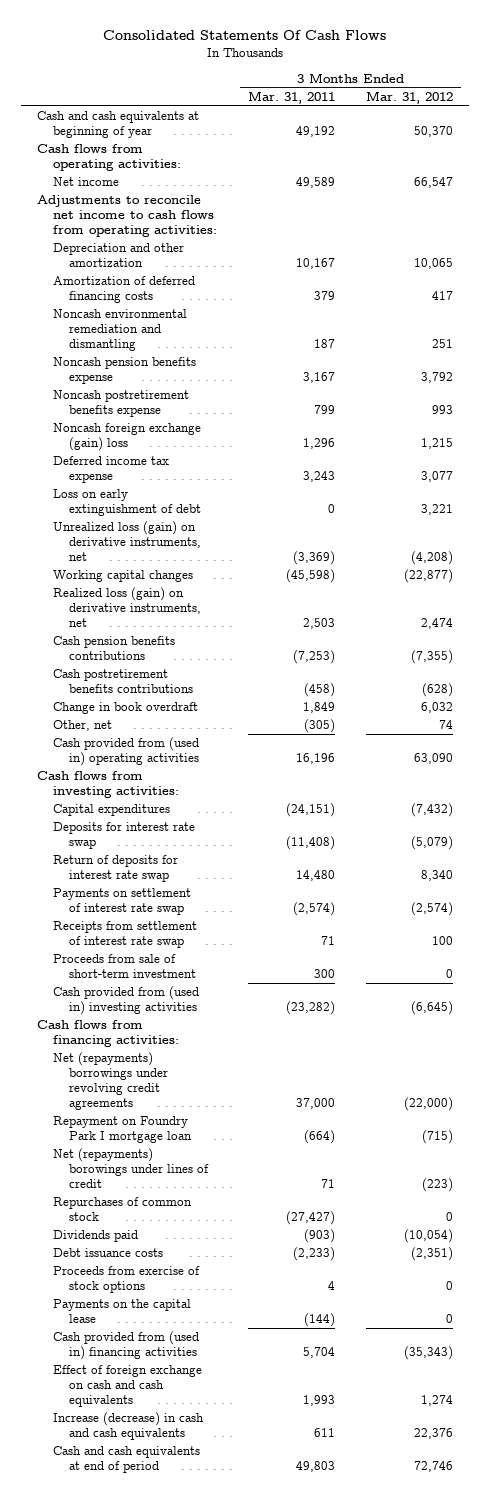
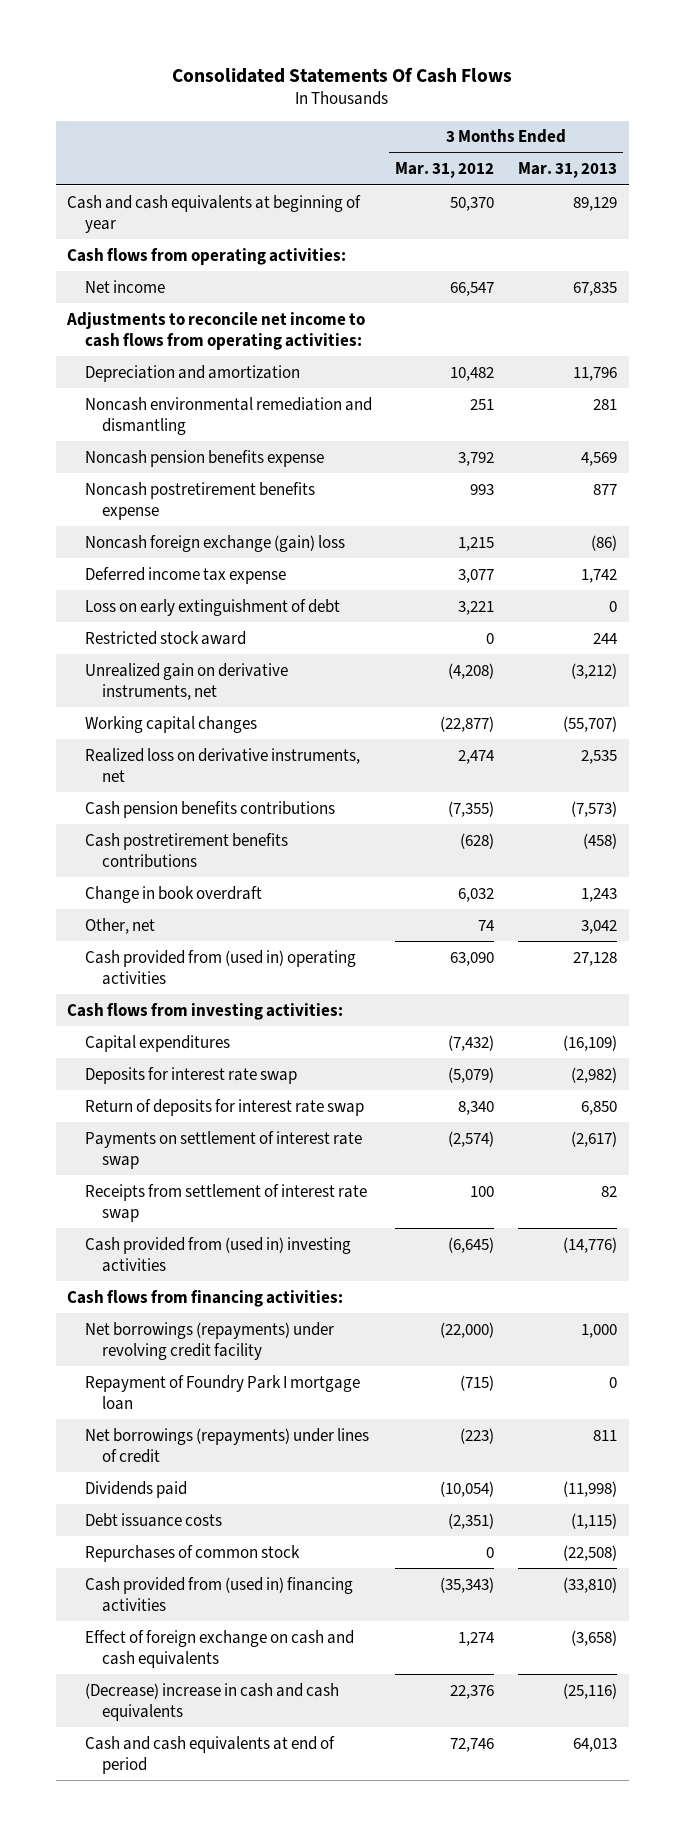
- | 3 Months Ended Mar. 31, 2011 | 3 Months Ended Mar. 31, 2012
+ | 3 Months Ended Mar. 31, 2012 | 3 Months Ended Mar. 31, 2013
- Depreciation and other amortization | 10,167 | 10,065
- Amortization of deferred financing costs | 379 | 417
+ Depreciation and amortization | 10,482 | 11,796
- Unrealized loss (gain) on derivative instruments, net | (3,369) | (4,208)
+ Restricted stock award | 0 | 244
+ Unrealized gain on derivative instruments, net | (4,208) | (3,212)
- Realized loss (gain) on derivative instruments, net | 2,503 | 2,474
+ Realized loss on derivative instruments, net | 2,474 | 2,535
- Proceeds from sale of short-term investment | 300 | 0
- Net (repayments) borrowings under revolving credit agreements | 37,000 | (22,000)
- Repayment on Foundry Park I mortgage loan | (664) | (715)
- Net (repayments) borowings under lines of credit | 71 | (223)
+ Net borrowings (repayments) under revolving credit facility | (22,000) | 1,000
+ Repayment of Foundry Park I mortgage loan | (715) | 0
+ Net borrowings (repayments) under lines of credit | (223) | 811
- Proceeds from exercise of stock options | 4 | 0
- Payments on the capital lease | (144) | 0
moved down: Repurchases of common stock | 0 | (22,508)
- Increase (decrease) in cash and cash equivalents | 611 | 22,376
+ (Decrease) increase in cash and cash equivalents | 22,376 | (25,116)

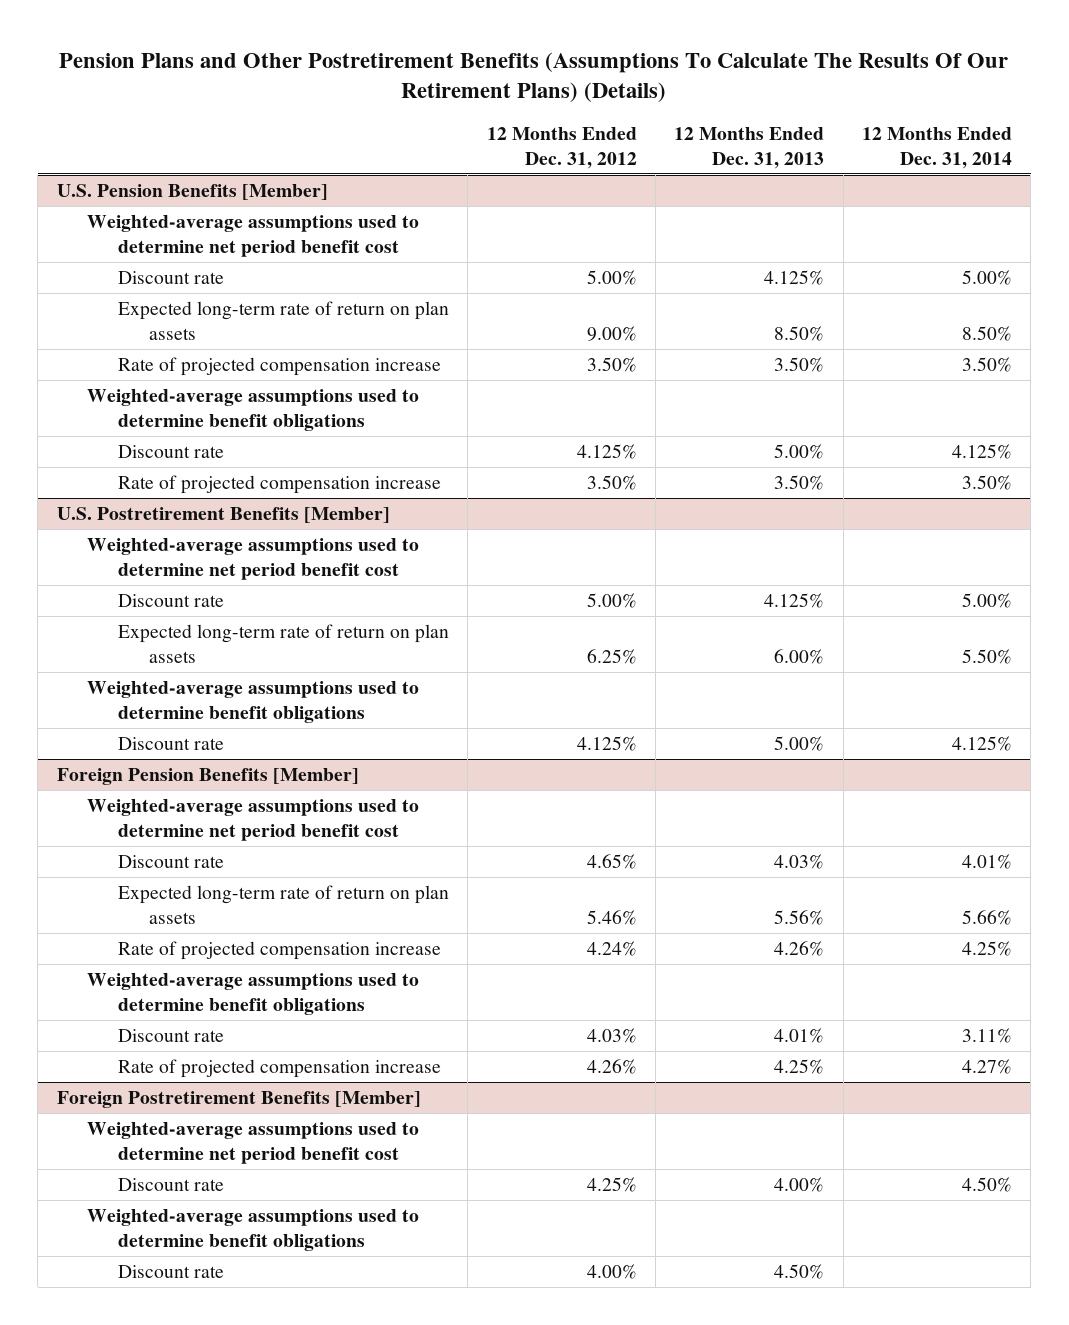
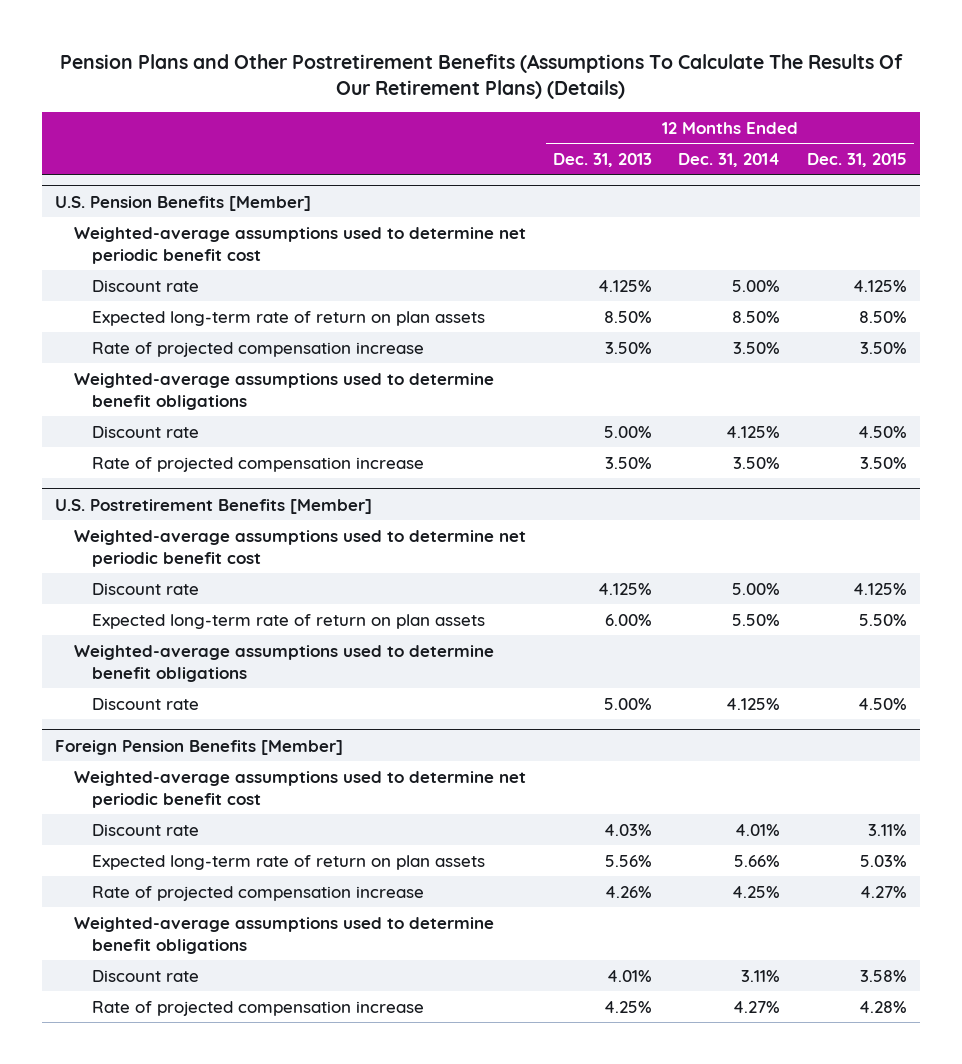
- | 12 Months Ended Dec. 31, 2012 | 12 Months Ended Dec. 31, 2013 | 12 Months Ended Dec. 31, 2014
+ | 12 Months Ended Dec. 31, 2013 | 12 Months Ended Dec. 31, 2014 | 12 Months Ended Dec. 31, 2015
@ U.S. Pension Benefits [Member]
- Weighted-average assumptions used to determine net period benefit cost
+ Weighted-average assumptions used to determine net periodic benefit cost
@ U.S. Postretirement Benefits [Member]
- Weighted-average assumptions used to determine net period benefit cost
+ Weighted-average assumptions used to determine net periodic benefit cost
@ Foreign Pension Benefits [Member]
- Weighted-average assumptions used to determine net period benefit cost
+ Weighted-average assumptions used to determine net periodic benefit cost
- Foreign Postretirement Benefits [Member]
- Weighted-average assumptions used to determine net period benefit cost
- Discount rate | 4.25% | 4.00% | 4.50%
- Weighted-average assumptions used to determine benefit obligations
- Discount rate | 4.00% | 4.50% |

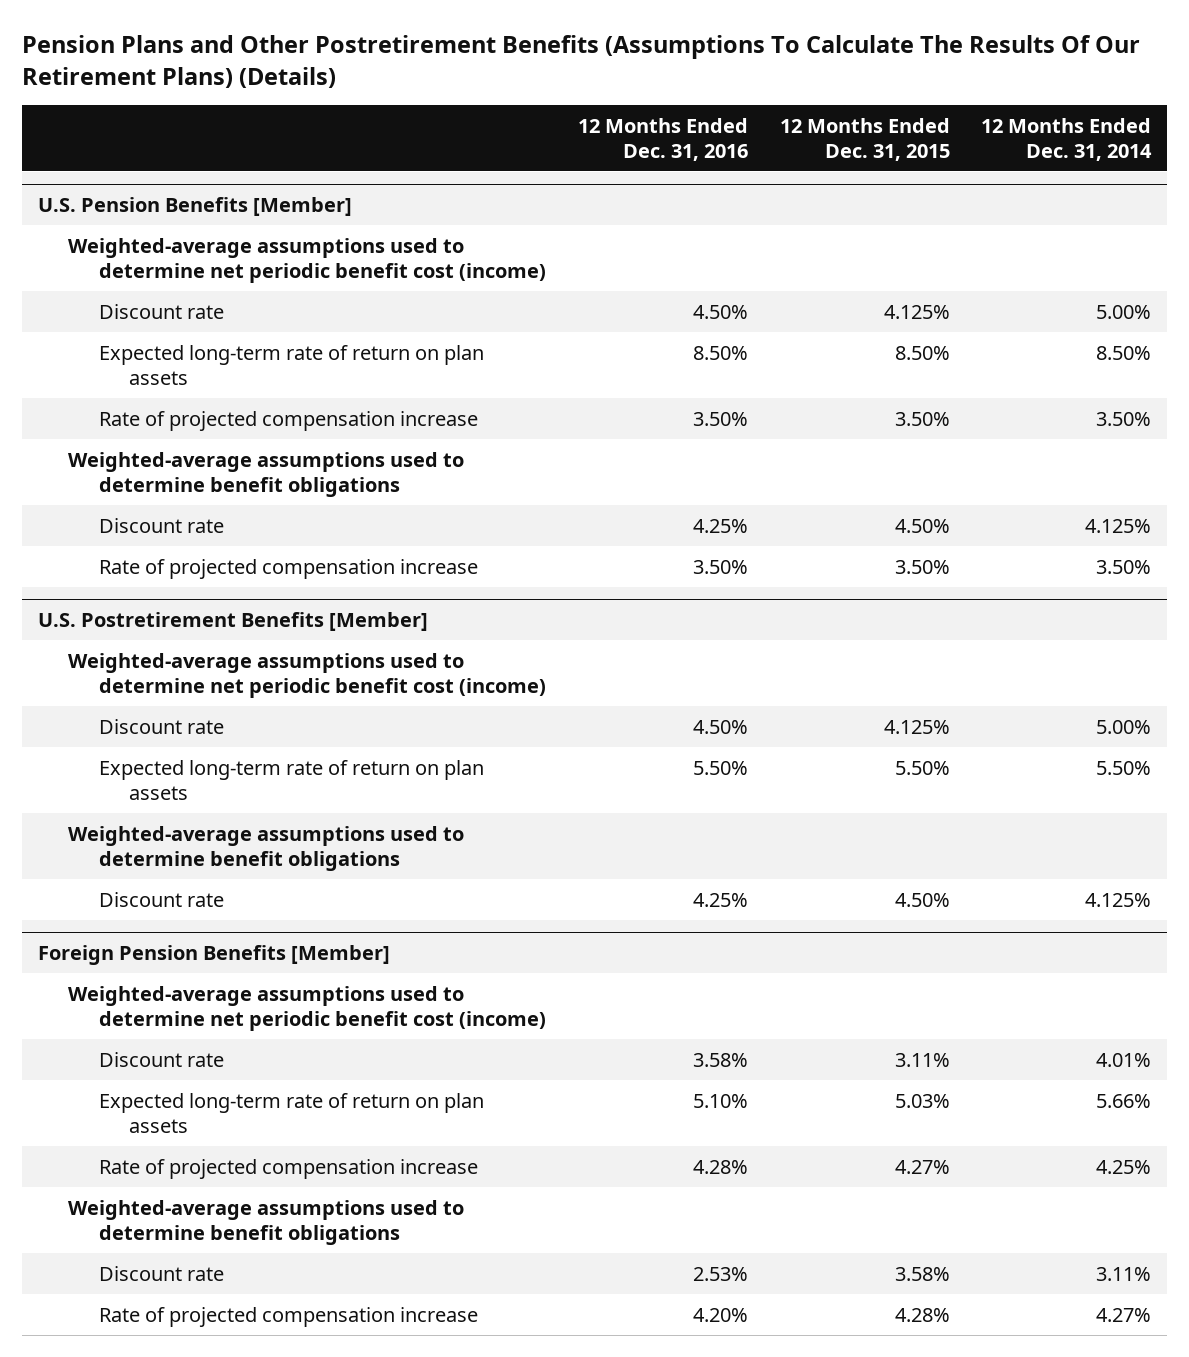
- | 12 Months Ended Dec. 31, 2013 | 12 Months Ended Dec. 31, 2014 | 12 Months Ended Dec. 31, 2015
+ | 12 Months Ended Dec. 31, 2016 | 12 Months Ended Dec. 31, 2015 | 12 Months Ended Dec. 31, 2014
@ U.S. Pension Benefits [Member]
- Weighted-average assumptions used to determine net periodic benefit cost
+ Weighted-average assumptions used to determine net periodic benefit cost (income)
@ U.S. Postretirement Benefits [Member]
- Weighted-average assumptions used to determine net periodic benefit cost
+ Weighted-average assumptions used to determine net periodic benefit cost (income)
@ Foreign Pension Benefits [Member]
- Weighted-average assumptions used to determine net periodic benefit cost
+ Weighted-average assumptions used to determine net periodic benefit cost (income)

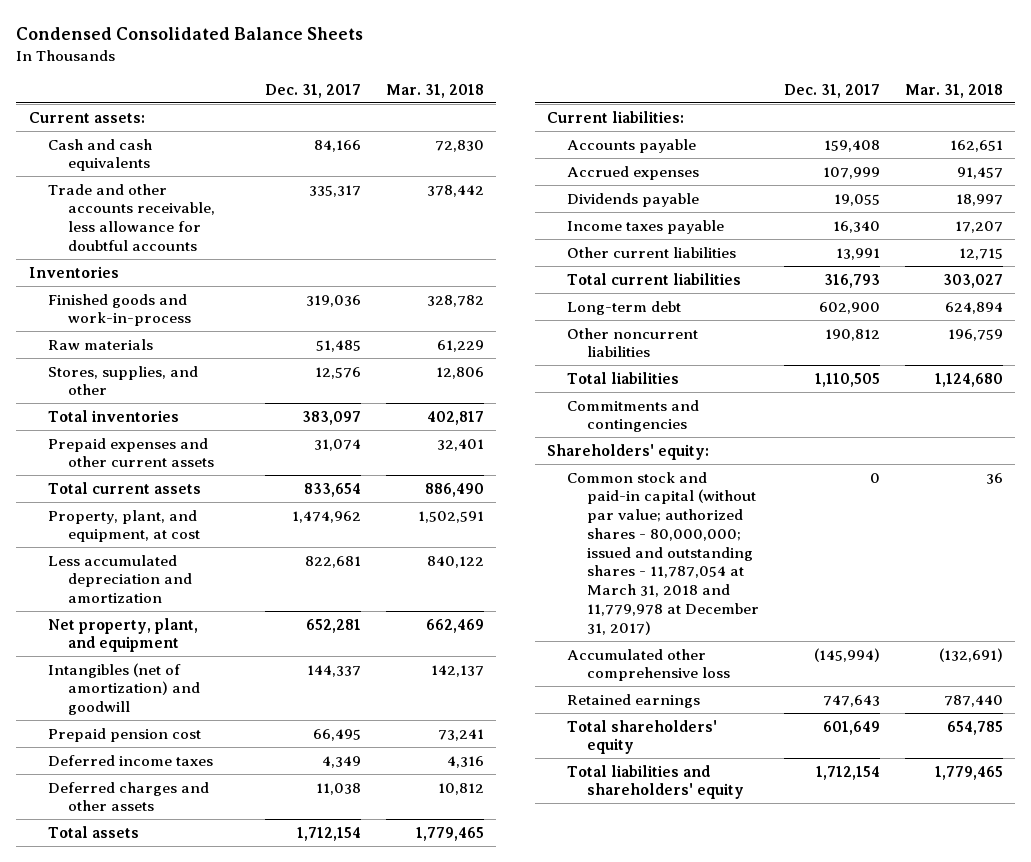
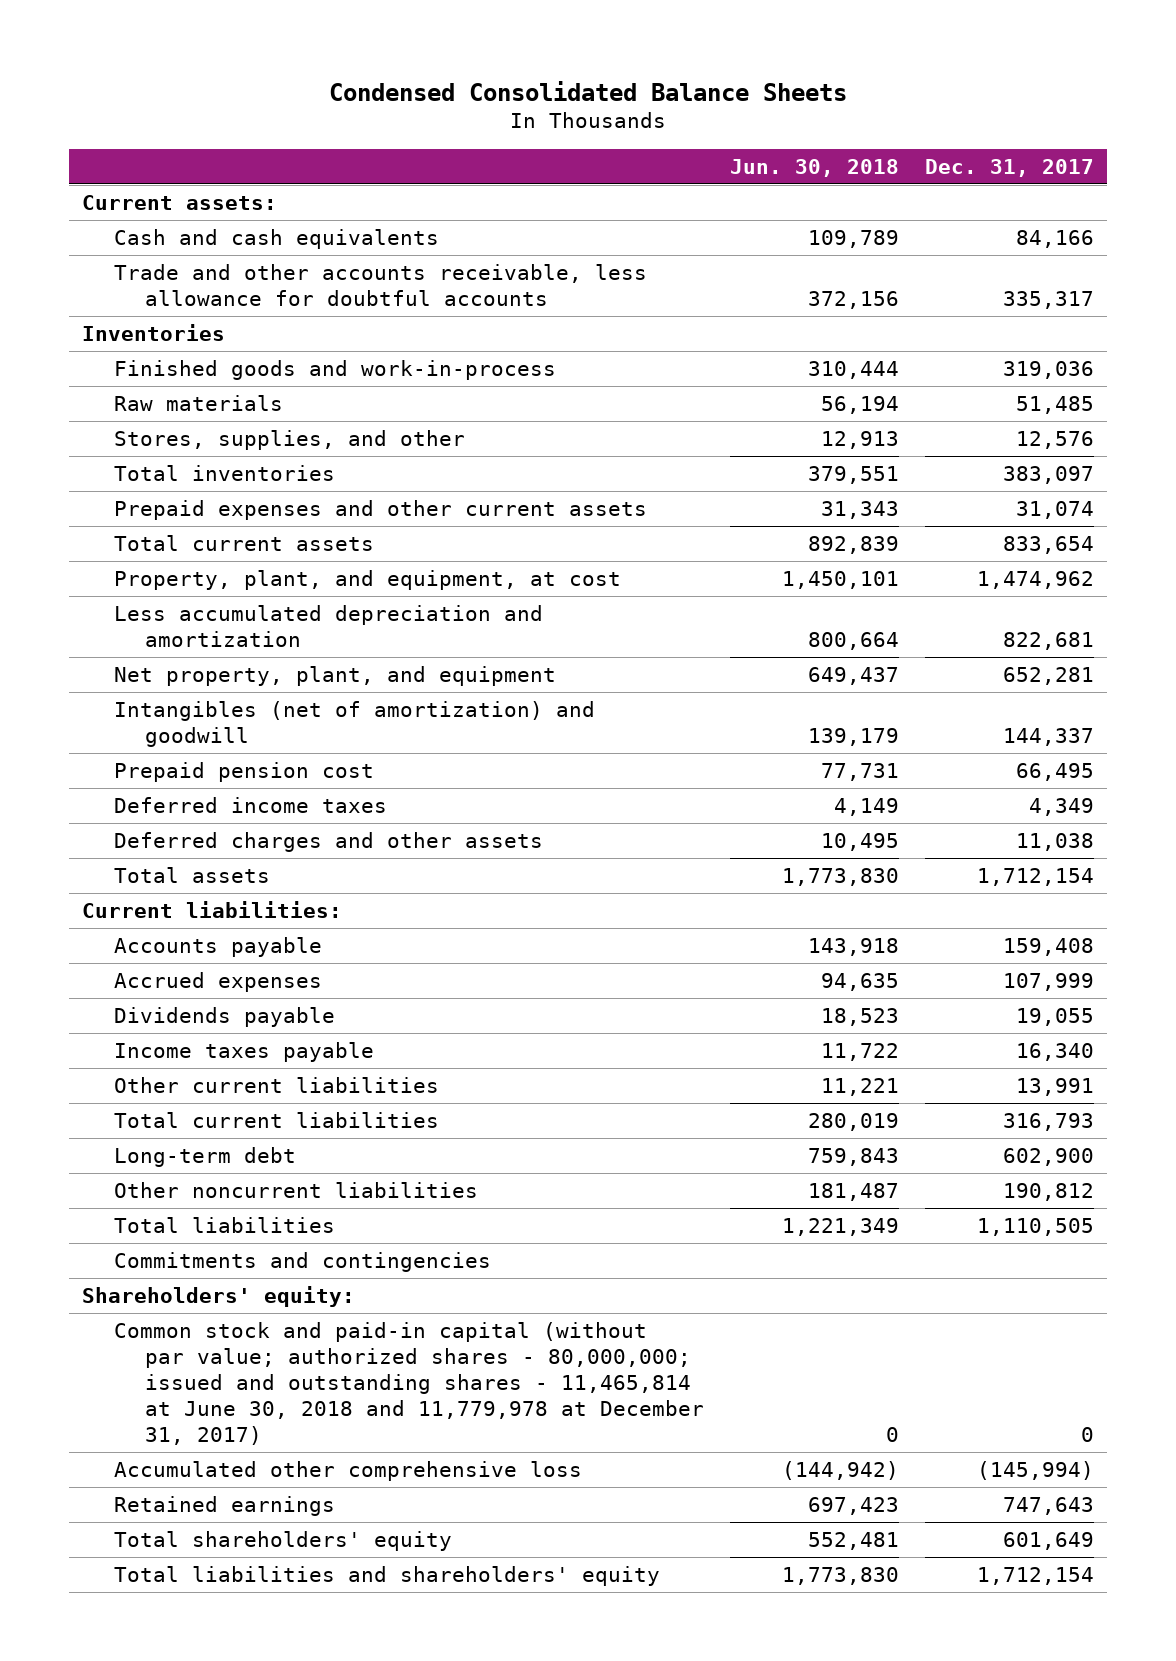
- | Dec. 31, 2017 | Mar. 31, 2018
+ | Jun. 30, 2018 | Dec. 31, 2017
- Common stock and paid-in capital (without par value; authorized shares - 80,000,000; issued and outstanding shares - 11,787,054 at March 31, 2018 and 11,779,978 at December 31, 2017) | 0 | 36
+ Common stock and paid-in capital (without par value; authorized shares - 80,000,000; issued and outstanding shares - 11,465,814 at June 30, 2018 and 11,779,978 at December 31, 2017) | 0 | 0

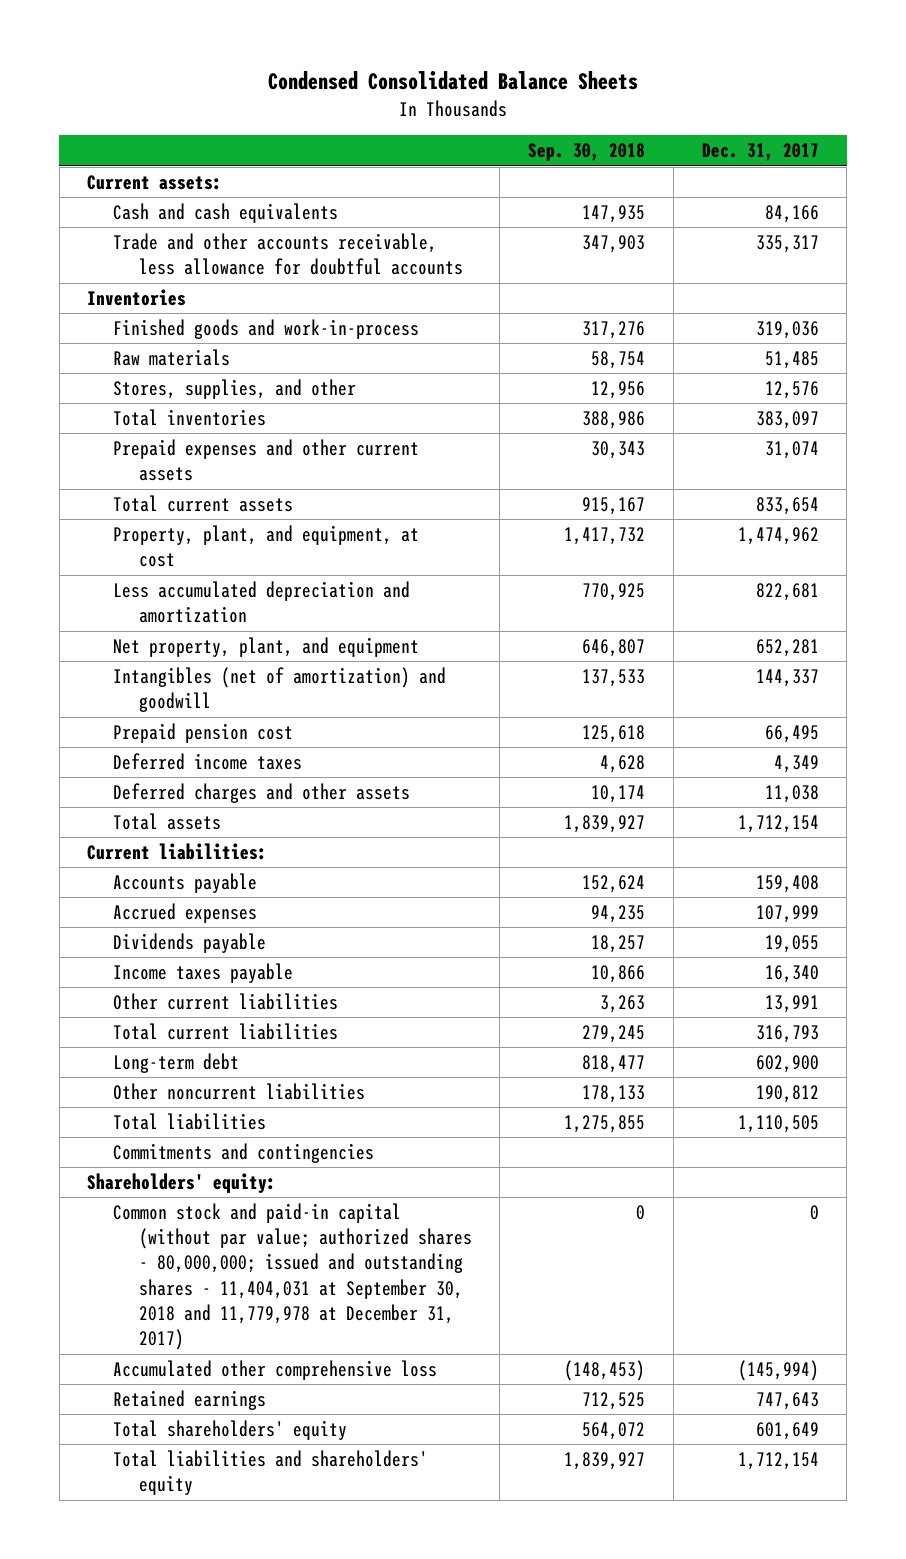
- | Jun. 30, 2018 | Dec. 31, 2017
+ | Sep. 30, 2018 | Dec. 31, 2017
- Common stock and paid-in capital (without par value; authorized shares - 80,000,000; issued and outstanding shares - 11,465,814 at June 30, 2018 and 11,779,978 at December 31, 2017) | 0 | 0
+ Common stock and paid-in capital (without par value; authorized shares - 80,000,000; issued and outstanding shares - 11,404,031 at September 30, 2018 and 11,779,978 at December 31, 2017) | 0 | 0

